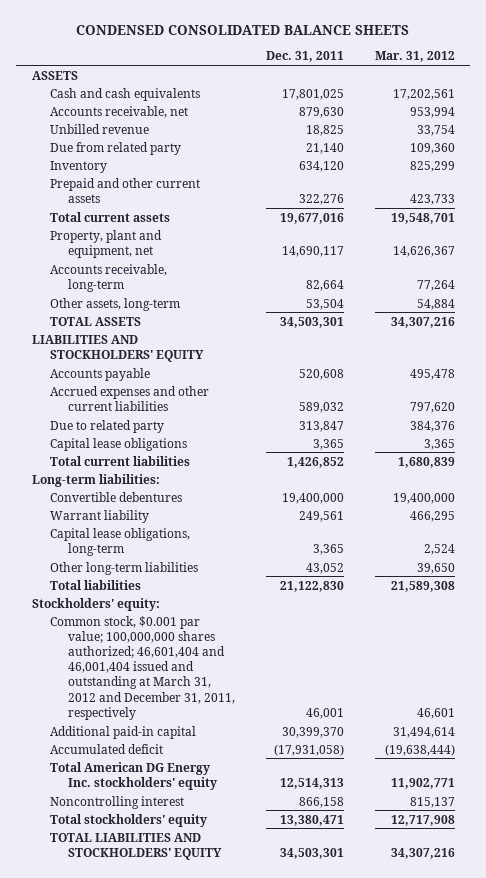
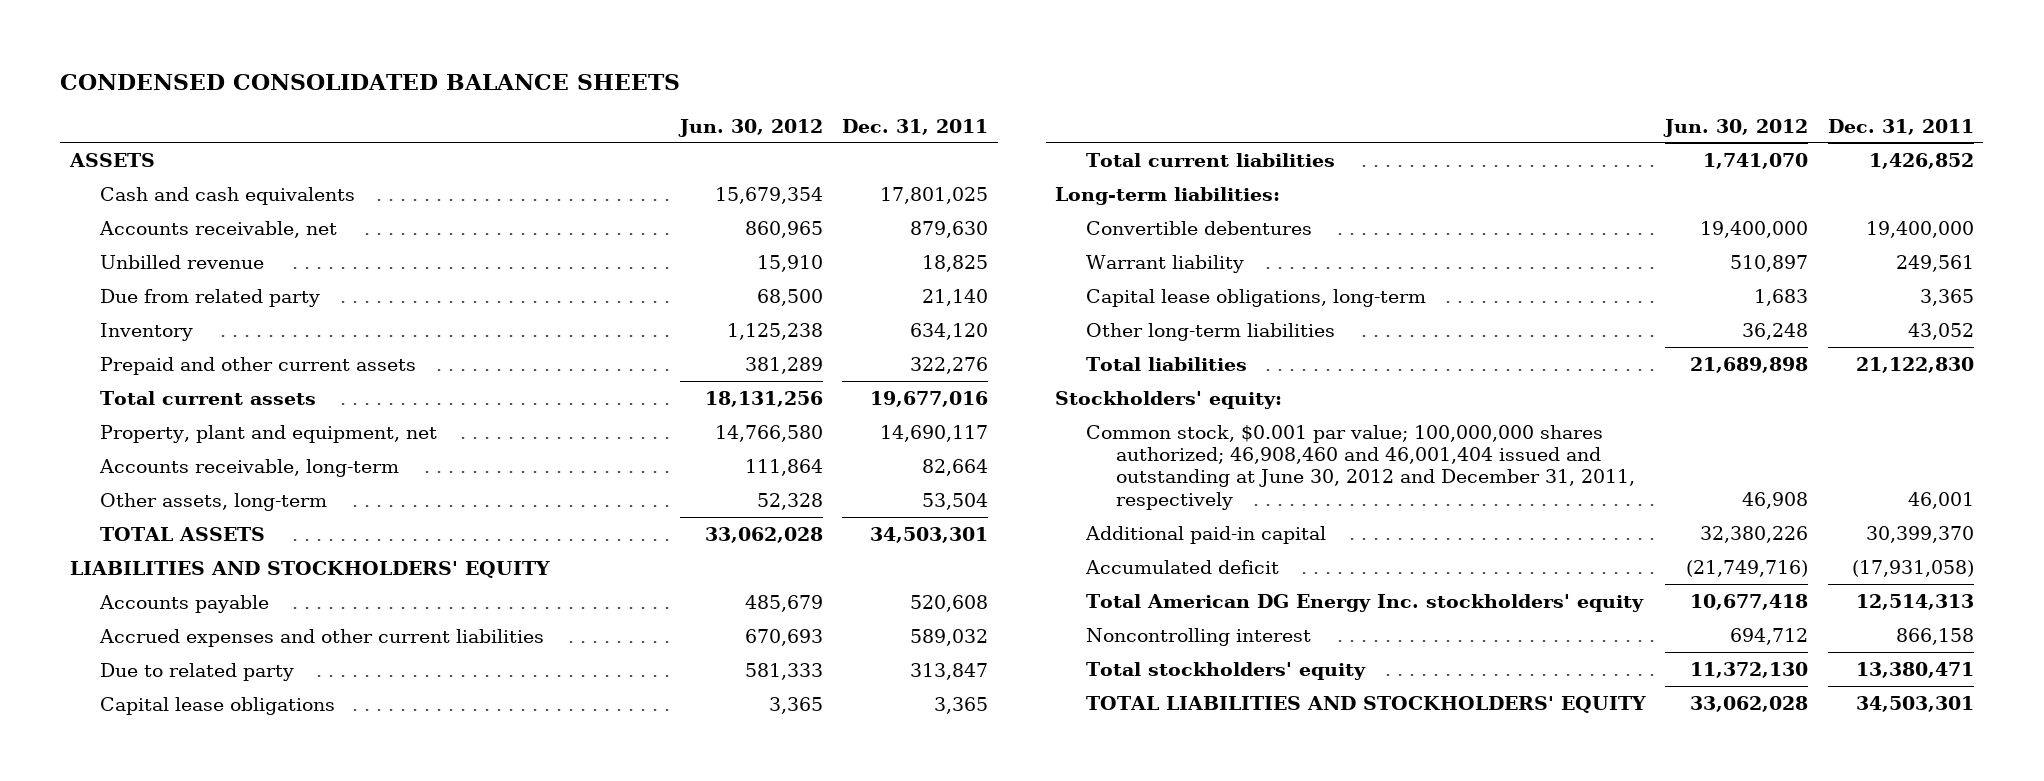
- | Dec. 31, 2011 | Mar. 31, 2012
+ | Jun. 30, 2012 | Dec. 31, 2011
- Common stock, $0.001 par value; 100,000,000 shares authorized; 46,601,404 and 46,001,404 issued and outstanding at March 31, 2012 and December 31, 2011, respectively | 46,001 | 46,601
+ Common stock, $0.001 par value; 100,000,000 shares authorized; 46,908,460 and 46,001,404 issued and outstanding at June 30, 2012 and December 31, 2011, respectively | 46,908 | 46,001

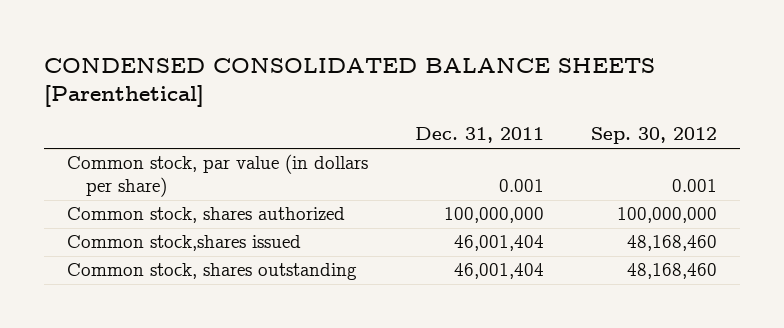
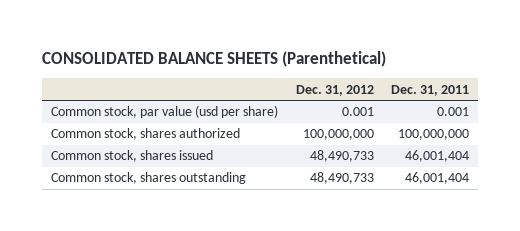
- CONDENSED CONSOLIDATED BALANCE SHEETS [Parenthetical]
+ CONSOLIDATED BALANCE SHEETS (Parenthetical)
- | Dec. 31, 2011 | Sep. 30, 2012
+ | Dec. 31, 2012 | Dec. 31, 2011
- Common stock, par value (in dollars per share) | 0.001 | 0.001
+ Common stock, par value (usd per share) | 0.001 | 0.001
- Common stock,shares issued | 46,001,404 | 48,168,460
+ Common stock, shares issued | 48,490,733 | 46,001,404

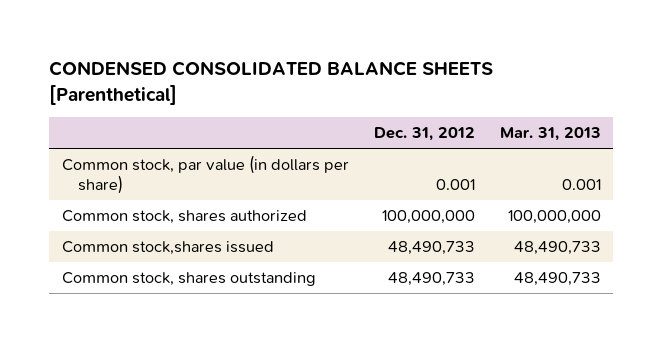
- CONSOLIDATED BALANCE SHEETS (Parenthetical)
+ CONDENSED CONSOLIDATED BALANCE SHEETS [Parenthetical]
- | Dec. 31, 2012 | Dec. 31, 2011
+ | Dec. 31, 2012 | Mar. 31, 2013
- Common stock, par value (usd per share) | 0.001 | 0.001
+ Common stock, par value (in dollars per share) | 0.001 | 0.001
- Common stock, shares issued | 48,490,733 | 46,001,404
+ Common stock,shares issued | 48,490,733 | 48,490,733

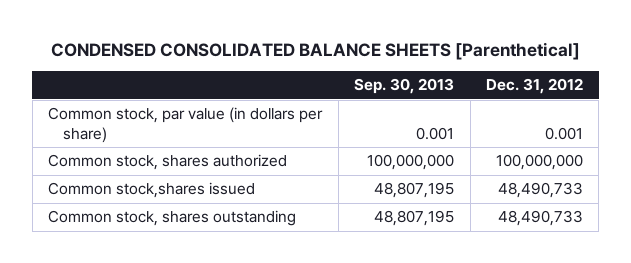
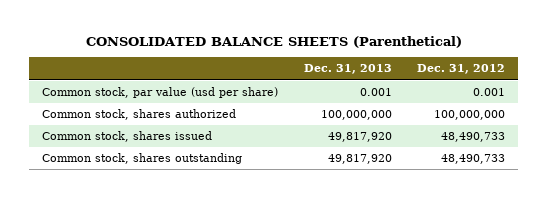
- CONDENSED CONSOLIDATED BALANCE SHEETS [Parenthetical]
+ CONSOLIDATED BALANCE SHEETS (Parenthetical)
- | Sep. 30, 2013 | Dec. 31, 2012
+ | Dec. 31, 2013 | Dec. 31, 2012
- Common stock, par value (in dollars per share) | 0.001 | 0.001
+ Common stock, par value (usd per share) | 0.001 | 0.001
- Common stock,shares issued | 48,807,195 | 48,490,733
+ Common stock, shares issued | 49,817,920 | 48,490,733

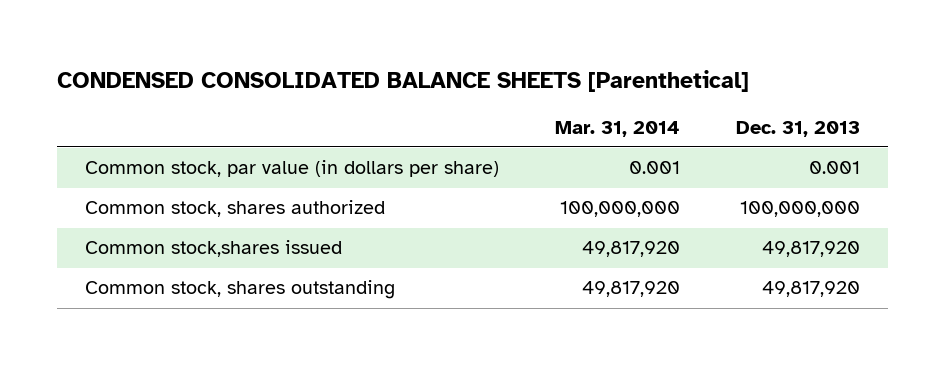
- CONSOLIDATED BALANCE SHEETS (Parenthetical)
+ CONDENSED CONSOLIDATED BALANCE SHEETS [Parenthetical]
- | Dec. 31, 2013 | Dec. 31, 2012
+ | Mar. 31, 2014 | Dec. 31, 2013
- Common stock, par value (usd per share) | 0.001 | 0.001
+ Common stock, par value (in dollars per share) | 0.001 | 0.001
- Common stock, shares issued | 49,817,920 | 48,490,733
+ Common stock,shares issued | 49,817,920 | 49,817,920

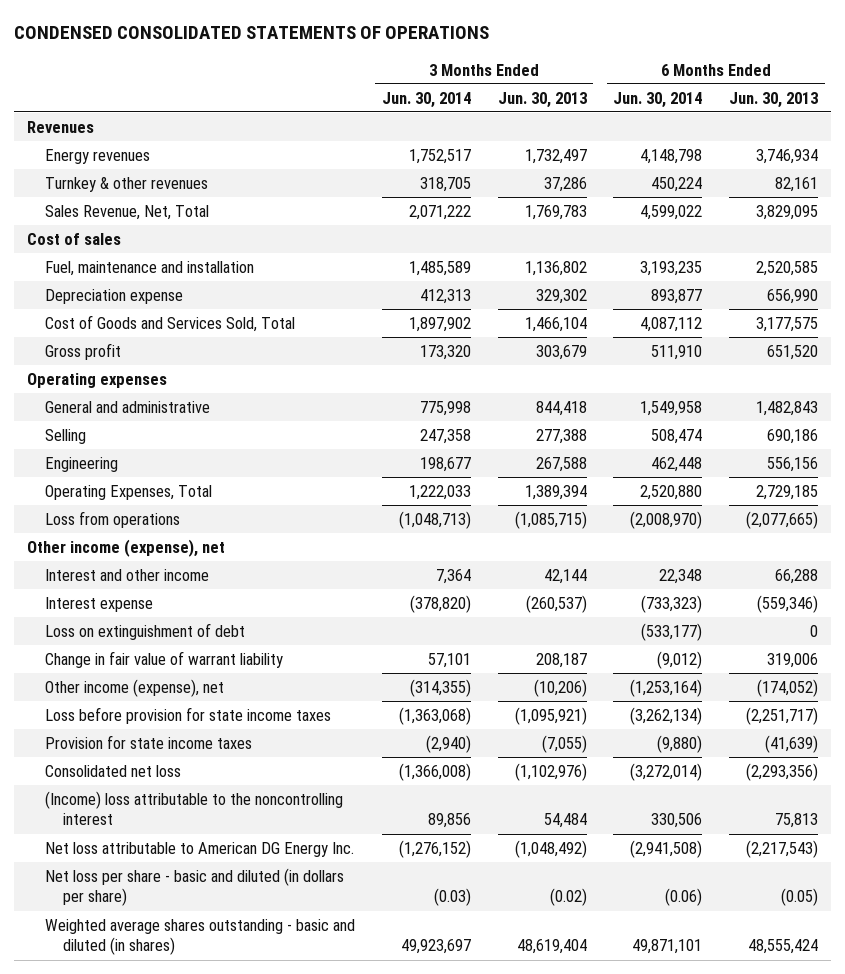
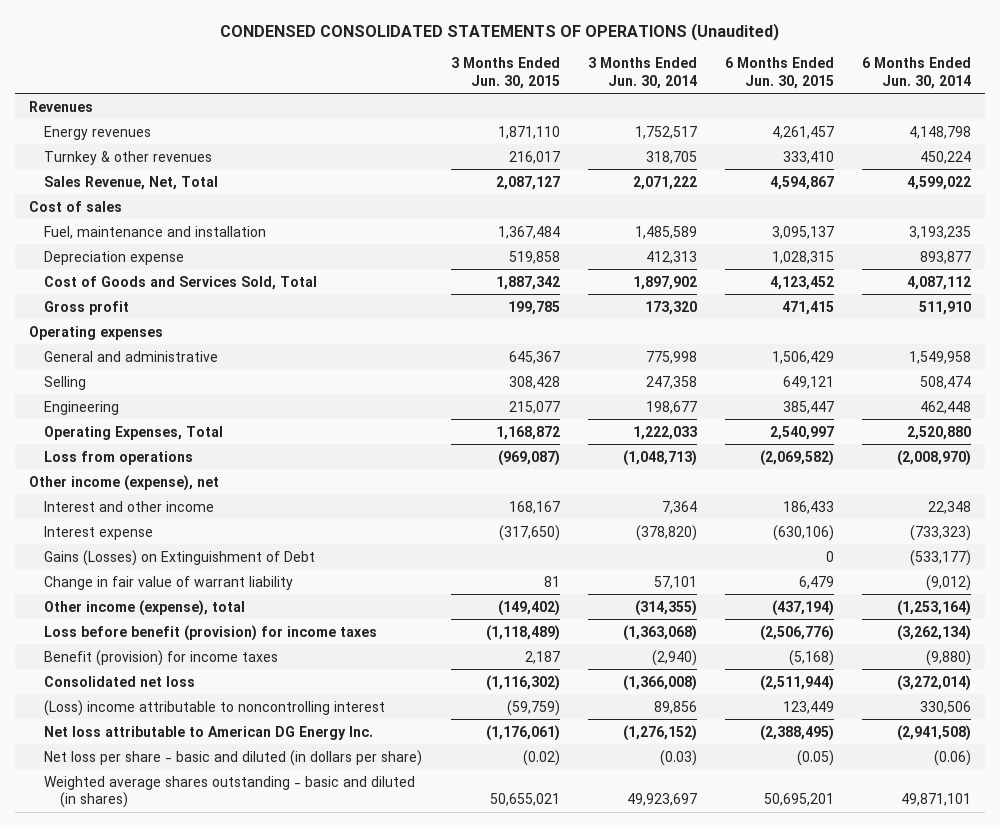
- CONDENSED CONSOLIDATED STATEMENTS OF OPERATIONS
+ CONDENSED CONSOLIDATED STATEMENTS OF OPERATIONS (Unaudited)
- | 3 Months Ended Jun. 30, 2014 | 3 Months Ended Jun. 30, 2013 | 6 Months Ended Jun. 30, 2014 | 6 Months Ended Jun. 30, 2013
+ | 3 Months Ended Jun. 30, 2015 | 3 Months Ended Jun. 30, 2014 | 6 Months Ended Jun. 30, 2015 | 6 Months Ended Jun. 30, 2014
- Loss on extinguishment of debt | | | (533,177) | 0
+ Gains (Losses) on Extinguishment of Debt | | | 0 | (533,177)
- Other income (expense), net | (314,355) | (10,206) | (1,253,164) | (174,052)
- Loss before provision for state income taxes | (1,363,068) | (1,095,921) | (3,262,134) | (2,251,717)
- Provision for state income taxes | (2,940) | (7,055) | (9,880) | (41,639)
+ Other income (expense), total | (149,402) | (314,355) | (437,194) | (1,253,164)
+ Loss before benefit (provision) for income taxes | (1,118,489) | (1,363,068) | (2,506,776) | (3,262,134)
+ Benefit (provision) for income taxes | 2,187 | (2,940) | (5,168) | (9,880)
- (Income) loss attributable to the noncontrolling interest | 89,856 | 54,484 | 330,506 | 75,813
+ (Loss) income attributable to noncontrolling interest | (59,759) | 89,856 | 123,449 | 330,506

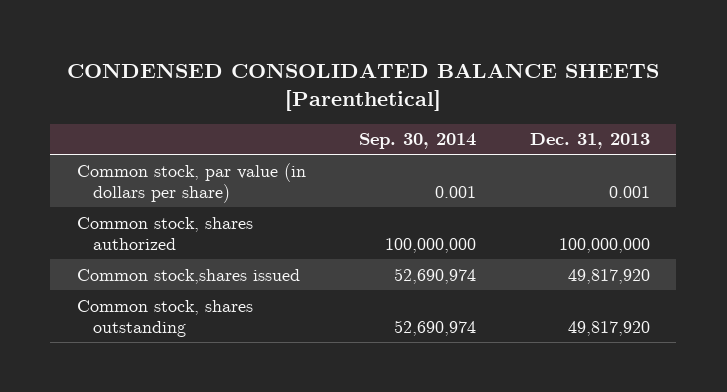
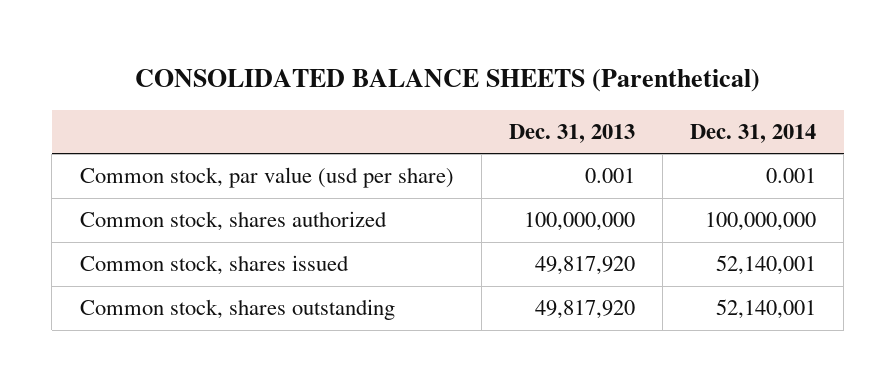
- CONDENSED CONSOLIDATED BALANCE SHEETS [Parenthetical]
+ CONSOLIDATED BALANCE SHEETS (Parenthetical)
- | Sep. 30, 2014 | Dec. 31, 2013
+ | Dec. 31, 2013 | Dec. 31, 2014
- Common stock, par value (in dollars per share) | 0.001 | 0.001
+ Common stock, par value (usd per share) | 0.001 | 0.001
- Common stock,shares issued | 52,690,974 | 49,817,920
+ Common stock, shares issued | 49,817,920 | 52,140,001

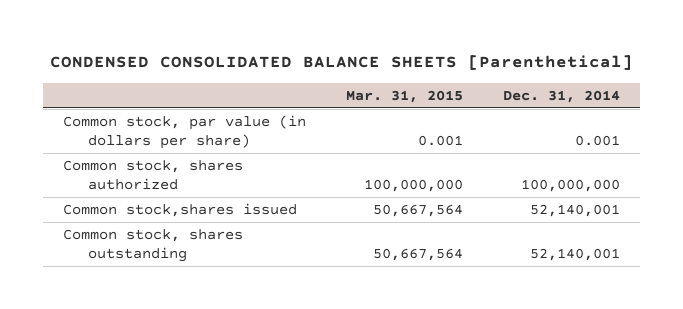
- CONSOLIDATED BALANCE SHEETS (Parenthetical)
+ CONDENSED CONSOLIDATED BALANCE SHEETS [Parenthetical]
- | Dec. 31, 2013 | Dec. 31, 2014
+ | Mar. 31, 2015 | Dec. 31, 2014
- Common stock, par value (usd per share) | 0.001 | 0.001
+ Common stock, par value (in dollars per share) | 0.001 | 0.001
- Common stock, shares issued | 49,817,920 | 52,140,001
+ Common stock,shares issued | 50,667,564 | 52,140,001

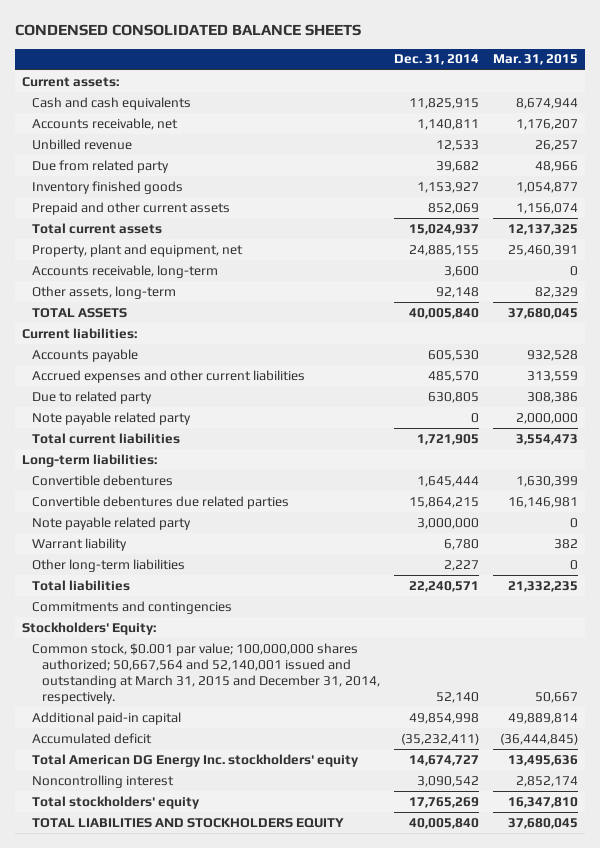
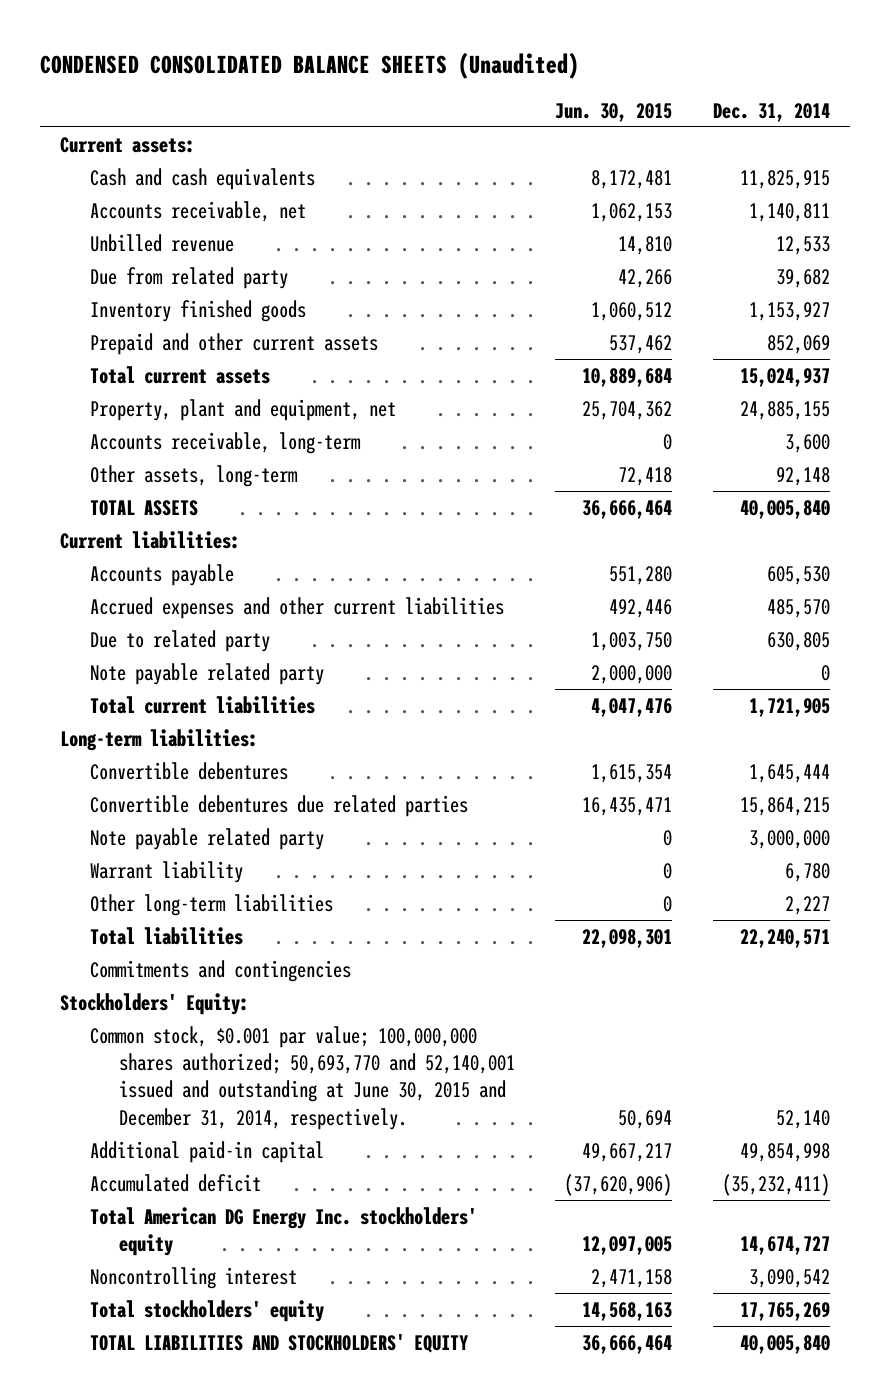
- CONDENSED CONSOLIDATED BALANCE SHEETS
+ CONDENSED CONSOLIDATED BALANCE SHEETS (Unaudited)
- | Dec. 31, 2014 | Mar. 31, 2015
+ | Jun. 30, 2015 | Dec. 31, 2014
- Common stock, $0.001 par value; 100,000,000 shares authorized; 50,667,564 and 52,140,001 issued and outstanding at March 31, 2015 and December 31, 2014, respectively. | 52,140 | 50,667
+ Common stock, $0.001 par value; 100,000,000 shares authorized; 50,693,770 and 52,140,001 issued and outstanding at June 30, 2015 and December 31, 2014, respectively. | 50,694 | 52,140
- TOTAL LIABILITIES AND STOCKHOLDERS EQUITY | 40,005,840 | 37,680,045
+ TOTAL LIABILITIES AND STOCKHOLDERS' EQUITY | 36,666,464 | 40,005,840

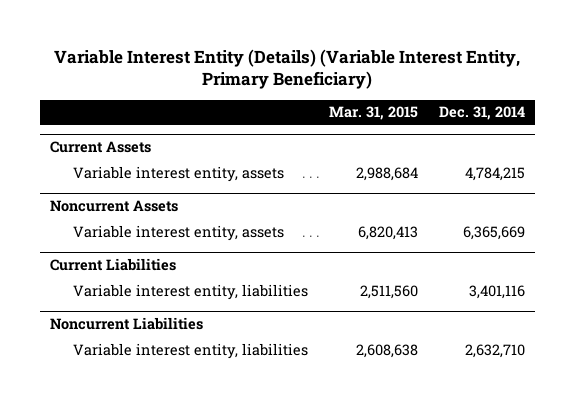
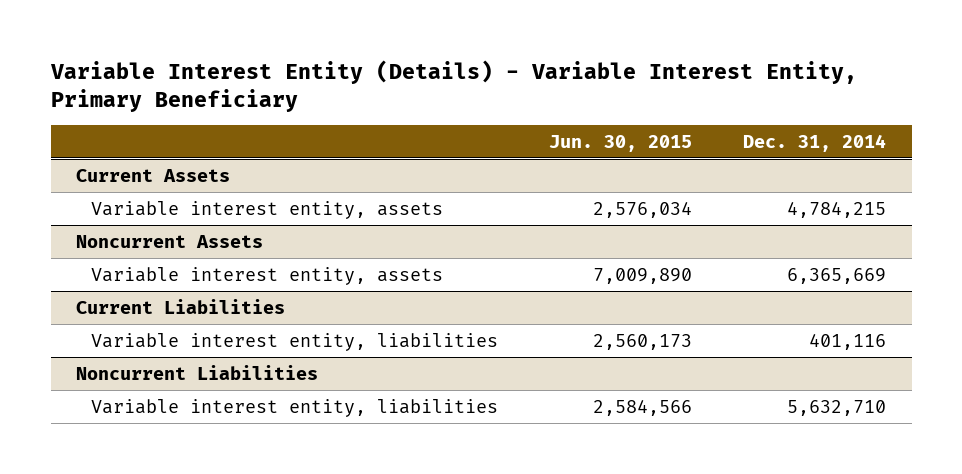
- Variable Interest Entity (Details) (Variable Interest Entity, Primary Beneficiary)
+ Variable Interest Entity (Details) - Variable Interest Entity, Primary Beneficiary
- | Mar. 31, 2015 | Dec. 31, 2014
+ | Jun. 30, 2015 | Dec. 31, 2014
@ Current Liabilities
- Variable interest entity, liabilities | 2,511,560 | 3,401,116
+ Variable interest entity, liabilities | 2,560,173 | 401,116
@ Noncurrent Liabilities
- Variable interest entity, liabilities | 2,608,638 | 2,632,710
+ Variable interest entity, liabilities | 2,584,566 | 5,632,710

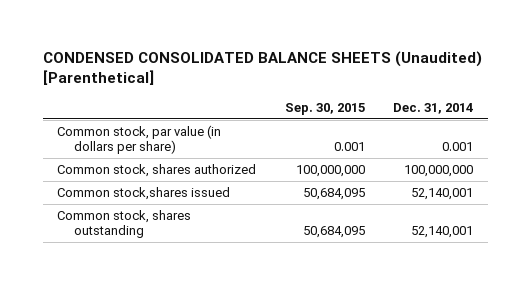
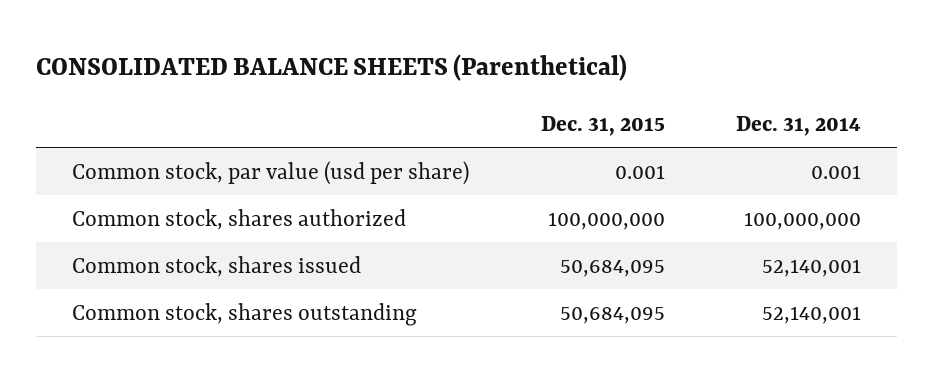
- CONDENSED CONSOLIDATED BALANCE SHEETS (Unaudited) [Parenthetical]
+ CONSOLIDATED BALANCE SHEETS (Parenthetical)
- | Sep. 30, 2015 | Dec. 31, 2014
+ | Dec. 31, 2015 | Dec. 31, 2014
- Common stock, par value (in dollars per share) | 0.001 | 0.001
+ Common stock, par value (usd per share) | 0.001 | 0.001
- Common stock,shares issued | 50,684,095 | 52,140,001
+ Common stock, shares issued | 50,684,095 | 52,140,001

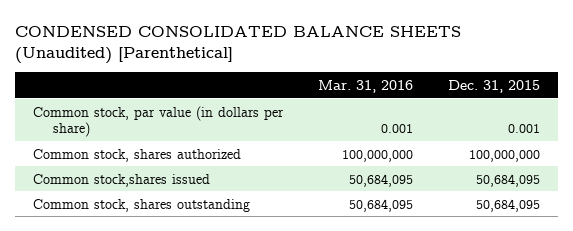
- CONSOLIDATED BALANCE SHEETS (Parenthetical)
+ CONDENSED CONSOLIDATED BALANCE SHEETS (Unaudited) [Parenthetical]
- | Dec. 31, 2015 | Dec. 31, 2014
+ | Mar. 31, 2016 | Dec. 31, 2015
- Common stock, par value (usd per share) | 0.001 | 0.001
+ Common stock, par value (in dollars per share) | 0.001 | 0.001
- Common stock, shares issued | 50,684,095 | 52,140,001
+ Common stock,shares issued | 50,684,095 | 50,684,095

